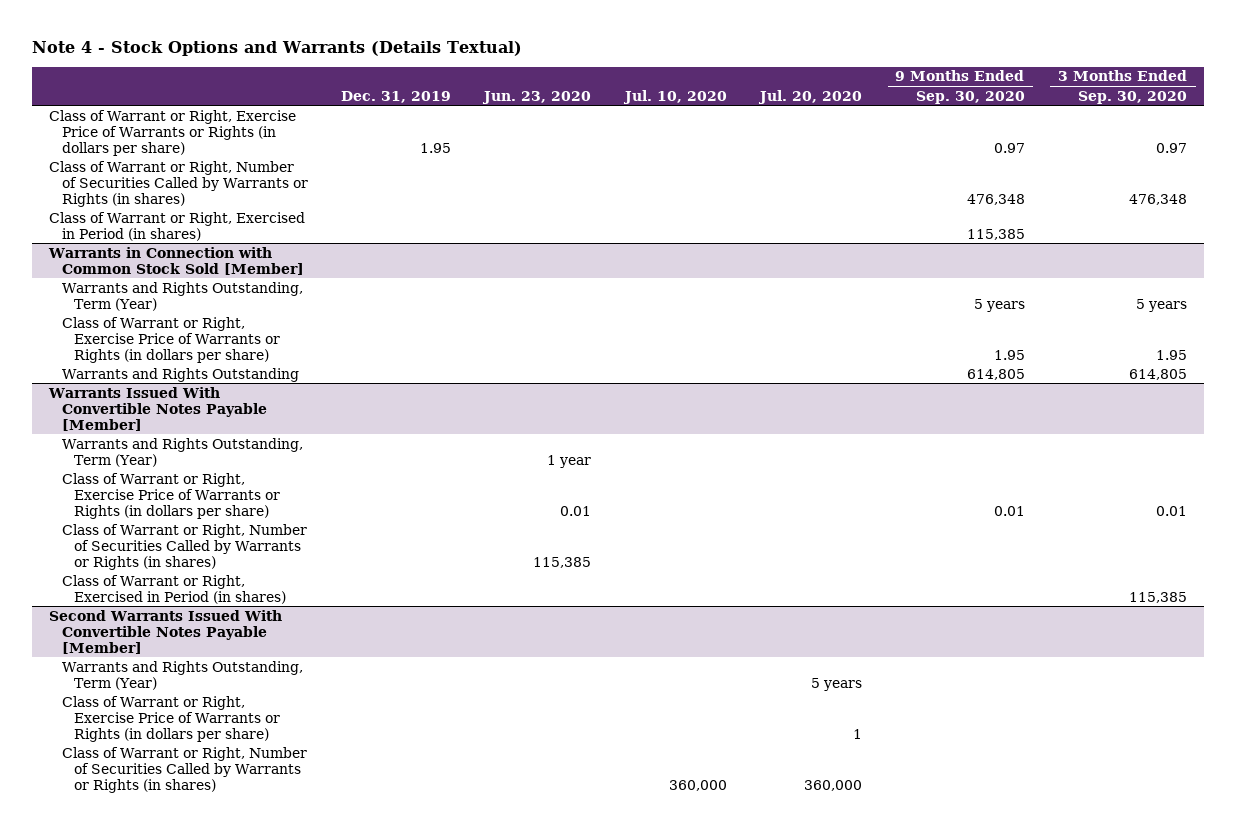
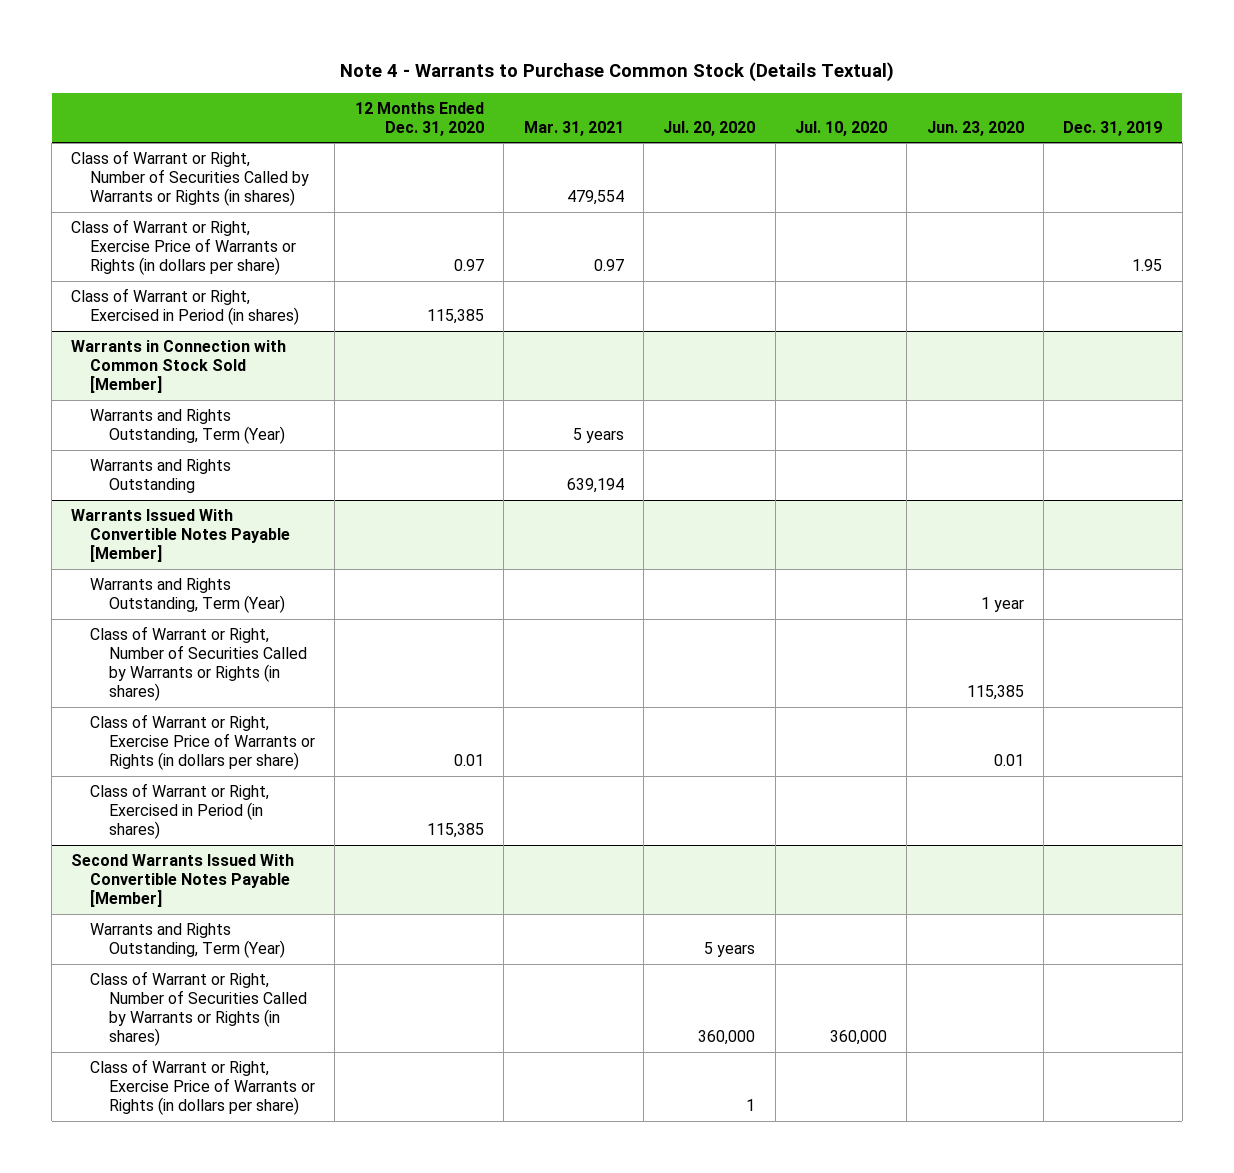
- Note 4 - Stock Options and Warrants (Details Textual)
+ Note 4 - Warrants to Purchase Common Stock (Details Textual)
- | Dec. 31, 2019 | Jun. 23, 2020 | Jul. 10, 2020 | Jul. 20, 2020 | 9 Months Ended Sep. 30, 2020 | 3 Months Ended Sep. 30, 2020
+ | 12 Months Ended Dec. 31, 2020 | Mar. 31, 2021 | Jul. 20, 2020 | Jul. 10, 2020 | Jun. 23, 2020 | Dec. 31, 2019
moved down: Class of Warrant or Right, Exercise Price of Warrants or Rights (in dollars per share) | 0.97 | 0.97 | | | | 1.95
@ Warrants in Connection with Common Stock Sold [Member]
- Class of Warrant or Right, Exercise Price of Warrants or Rights (in dollars per share) | | | | | 1.95 | 1.95
@ Warrants Issued With Convertible Notes Payable [Member]
moved down: Class of Warrant or Right, Exercise Price of Warrants or Rights (in dollars per share) | 0.01 | | | | 0.01 |
@ Second Warrants Issued With Convertible Notes Payable [Member]
moved down: Class of Warrant or Right, Exercise Price of Warrants or Rights (in dollars per share) | | | 1 | | |

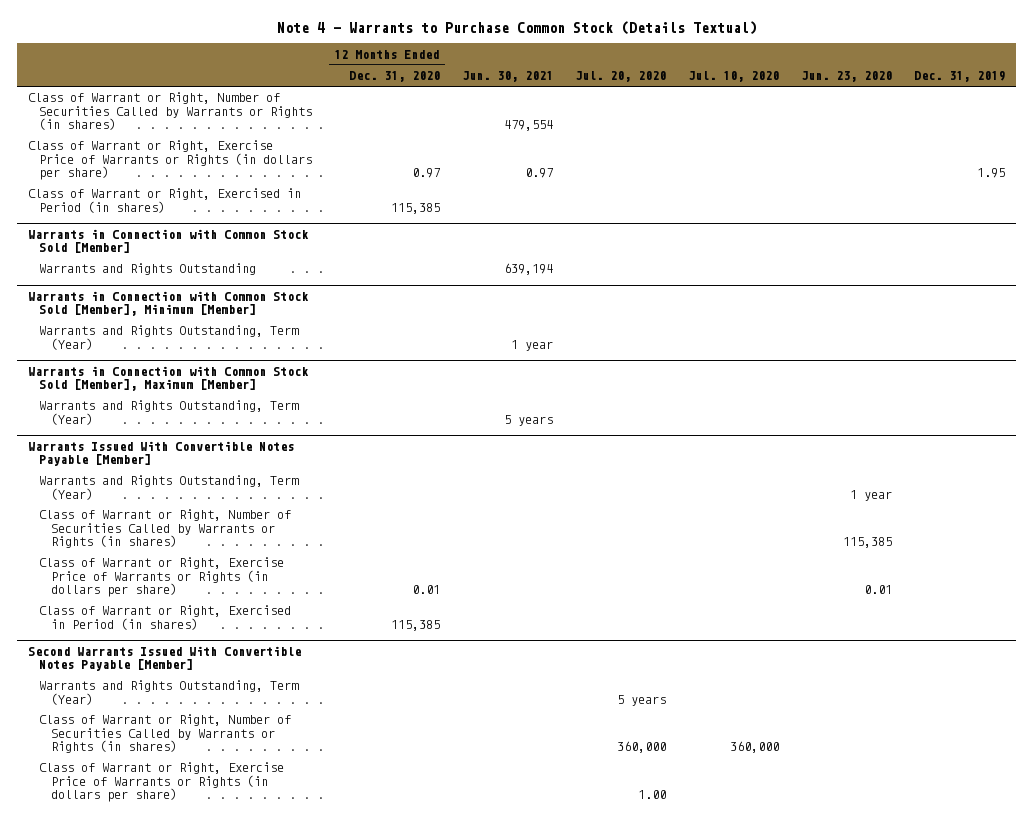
- | 12 Months Ended Dec. 31, 2020 | Mar. 31, 2021 | Jul. 20, 2020 | Jul. 10, 2020 | Jun. 23, 2020 | Dec. 31, 2019
+ | 12 Months Ended Dec. 31, 2020 | Jun. 30, 2021 | Jul. 20, 2020 | Jul. 10, 2020 | Jun. 23, 2020 | Dec. 31, 2019
@ Warrants in Connection with Common Stock Sold [Member]
- Warrants and Rights Outstanding, Term (Year) | | 5 years | | | |
+ Warrants in Connection with Common Stock Sold [Member], Minimum [Member]
+ Warrants and Rights Outstanding, Term (Year) | | 1 year | | | |
+ Warrants in Connection with Common Stock Sold [Member], Maximum [Member]
+ Warrants and Rights Outstanding, Term (Year) | | 5 years | | | |
@ Second Warrants Issued With Convertible Notes Payable [Member]
- Class of Warrant or Right, Exercise Price of Warrants or Rights (in dollars per share) | | | 1 | | |
+ Class of Warrant or Right, Exercise Price of Warrants or Rights (in dollars per share) | | | 1.00 | | |

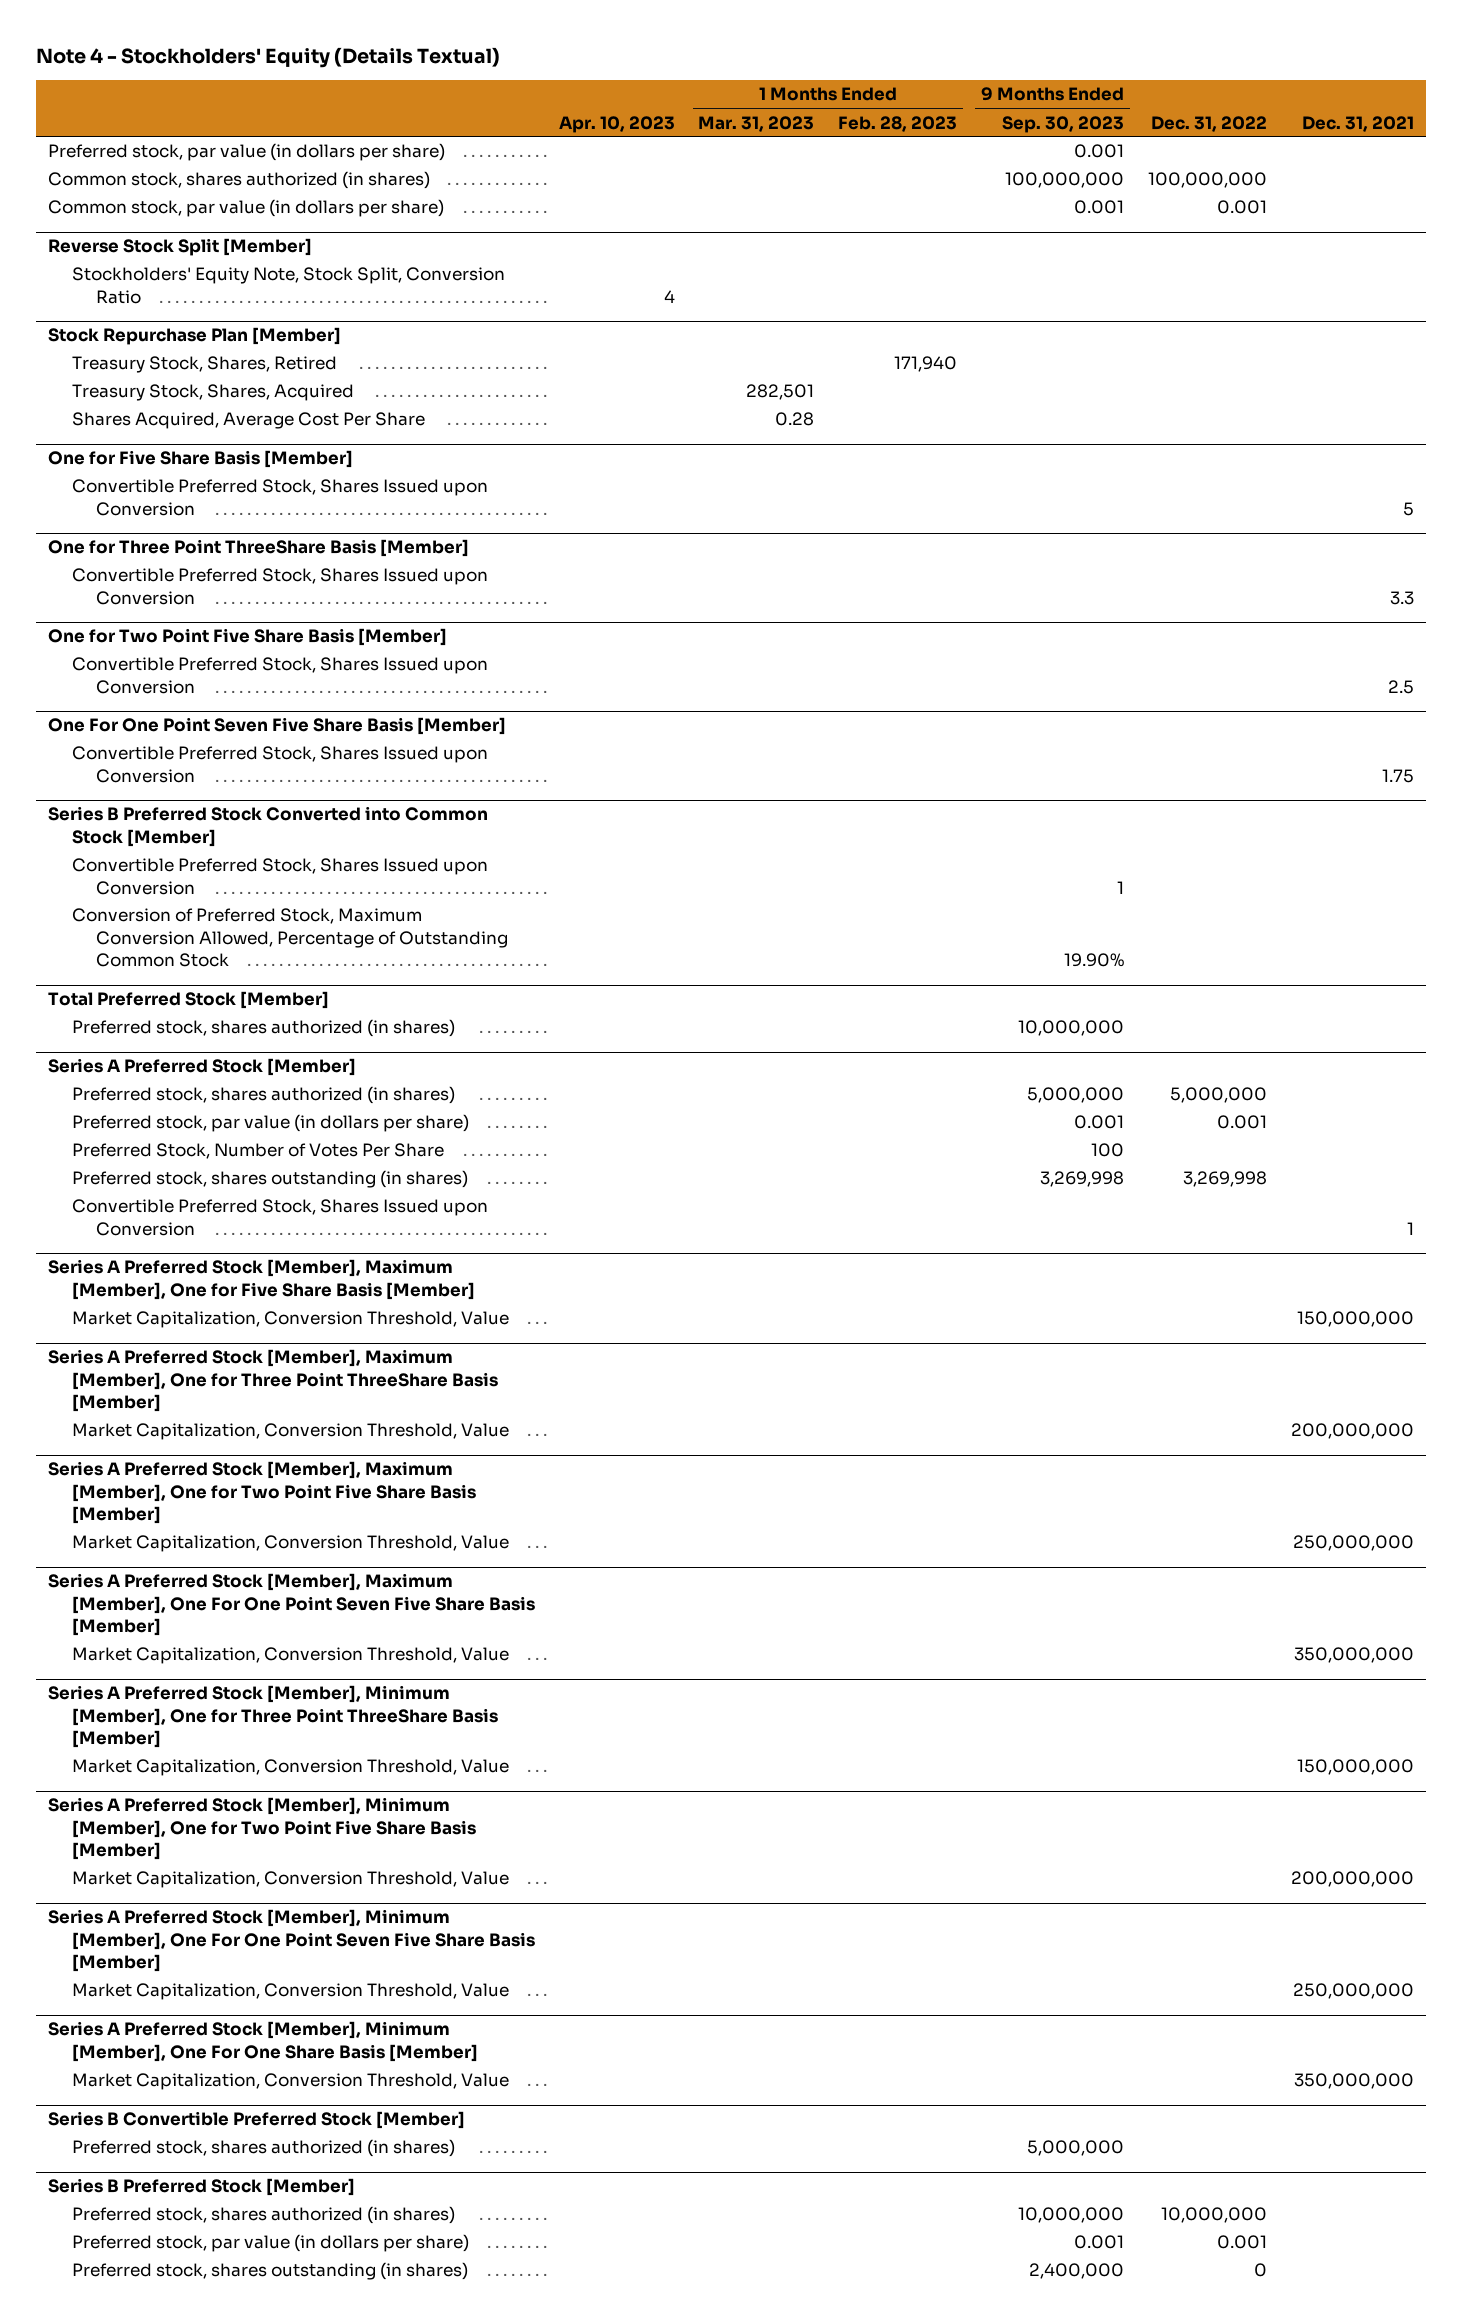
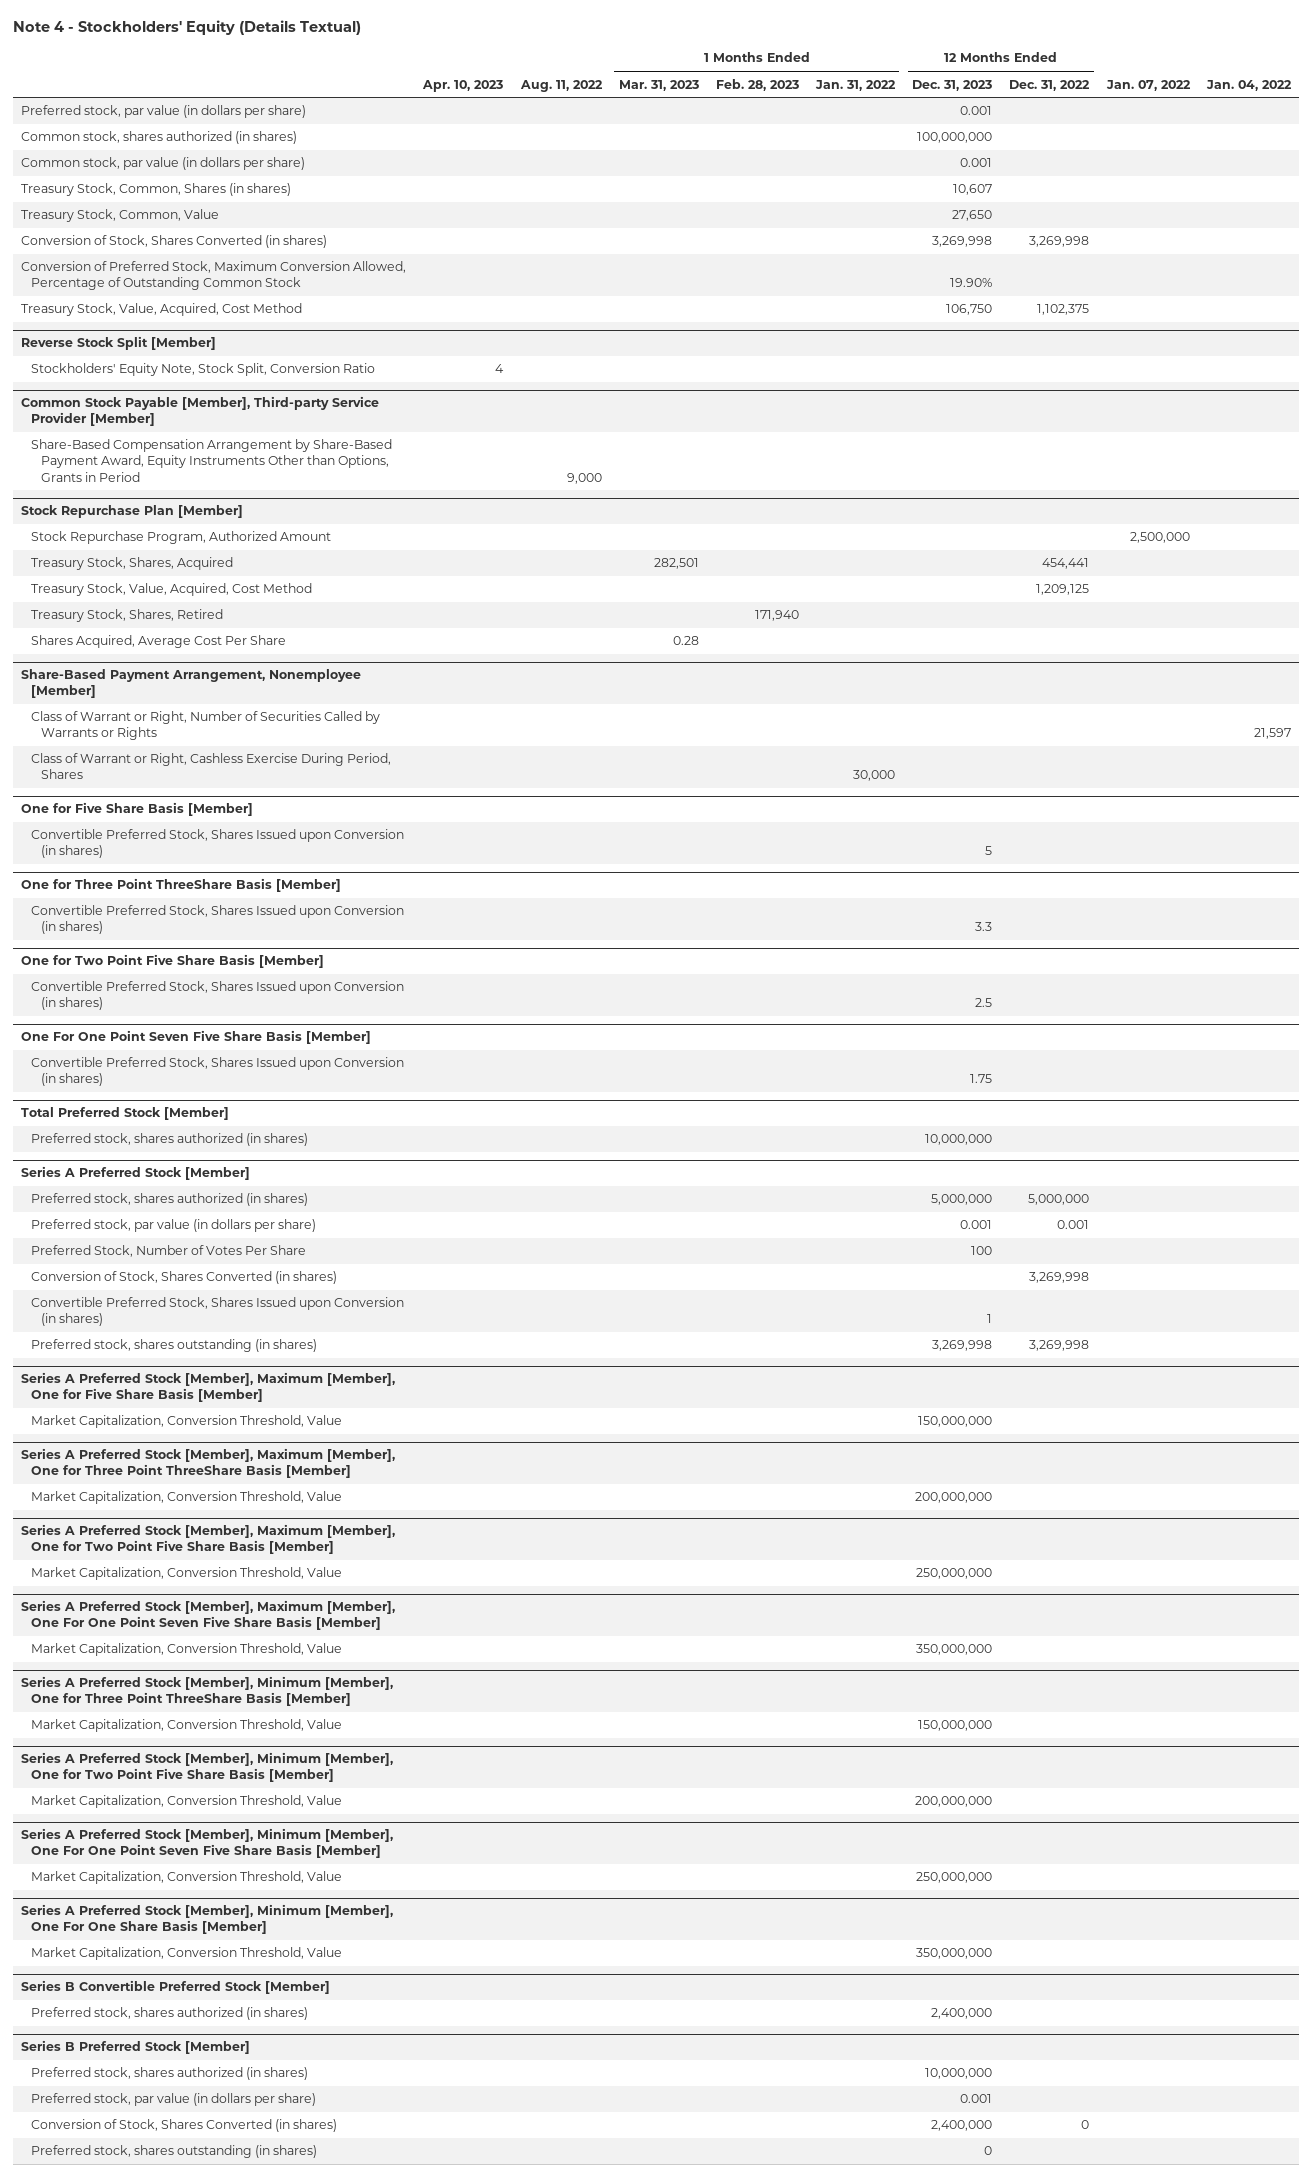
- | Apr. 10, 2023 | 1 Months Ended Mar. 31, 2023 | 1 Months Ended Feb. 28, 2023 | 9 Months Ended Sep. 30, 2023 | Dec. 31, 2022 | Dec. 31, 2021
+ | Apr. 10, 2023 | Aug. 11, 2022 | 1 Months Ended Mar. 31, 2023 | 1 Months Ended Feb. 28, 2023 | 1 Months Ended Jan. 31, 2022 | 12 Months Ended Dec. 31, 2023 | 12 Months Ended Dec. 31, 2022 | Jan. 07, 2022 | Jan. 04, 2022
+ Treasury Stock, Common, Shares (in shares) | | | | | | 10,607 | | |
+ Treasury Stock, Common, Value | | | | | | 27,650 | | |
+ Conversion of Stock, Shares Converted (in shares) | | | | | | 3,269,998 | 3,269,998 | |
+ Conversion of Preferred Stock, Maximum Conversion Allowed, Percentage of Outstanding Common Stock | | | | | | 19.90% | | |
+ Treasury Stock, Value, Acquired, Cost Method | | | | | | 106,750 | 1,102,375 | |
+ Common Stock Payable [Member], Third-party Service Provider [Member]
+ Share-Based Compensation Arrangement by Share-Based Payment Award, Equity Instruments Other than Options, Grants in Period | | 9,000 | | | | | | |
@ Stock Repurchase Plan [Member]
+ Stock Repurchase Program, Authorized Amount | | | | | | | | 2,500,000 |
+ Treasury Stock, Value, Acquired, Cost Method | | | | | | | 1,209,125 | |
moved down: Treasury Stock, Shares, Retired | | | | 171,940 | | | | |
+ Share-Based Payment Arrangement, Nonemployee [Member]
+ Class of Warrant or Right, Number of Securities Called by Warrants or Rights | | | | | | | | | 21,597
+ Class of Warrant or Right, Cashless Exercise During Period, Shares | | | | | 30,000 | | | |
@ One for Five Share Basis [Member]
- Convertible Preferred Stock, Shares Issued upon Conversion | | | | | | 5
+ Convertible Preferred Stock, Shares Issued upon Conversion (in shares) | | | | | | 5 | | |
@ One for Three Point ThreeShare Basis [Member]
- Convertible Preferred Stock, Shares Issued upon Conversion | | | | | | 3.3
+ Convertible Preferred Stock, Shares Issued upon Conversion (in shares) | | | | | | 3.3 | | |
@ One for Two Point Five Share Basis [Member]
- Convertible Preferred Stock, Shares Issued upon Conversion | | | | | | 2.5
+ Convertible Preferred Stock, Shares Issued upon Conversion (in shares) | | | | | | 2.5 | | |
@ One For One Point Seven Five Share Basis [Member]
- Convertible Preferred Stock, Shares Issued upon Conversion | | | | | | 1.75
- Series B Preferred Stock Converted into Common Stock [Member]
- Convertible Preferred Stock, Shares Issued upon Conversion | | | | 1 | |
- Conversion of Preferred Stock, Maximum Conversion Allowed, Percentage of Outstanding Common Stock | | | | 19.90% | |
@ One For One Point Seven Five Share Basis [Member]
+ Convertible Preferred Stock, Shares Issued upon Conversion (in shares) | | | | | | 1.75 | | |
@ Series A Preferred Stock [Member]
+ Conversion of Stock, Shares Converted (in shares) | | | | | | | 3,269,998 | |
+ Convertible Preferred Stock, Shares Issued upon Conversion (in shares) | | | | | | 1 | | |
- Convertible Preferred Stock, Shares Issued upon Conversion | | | | | | 1
@ Series B Preferred Stock [Member]
+ Conversion of Stock, Shares Converted (in shares) | | | | | | 2,400,000 | 0 | |

